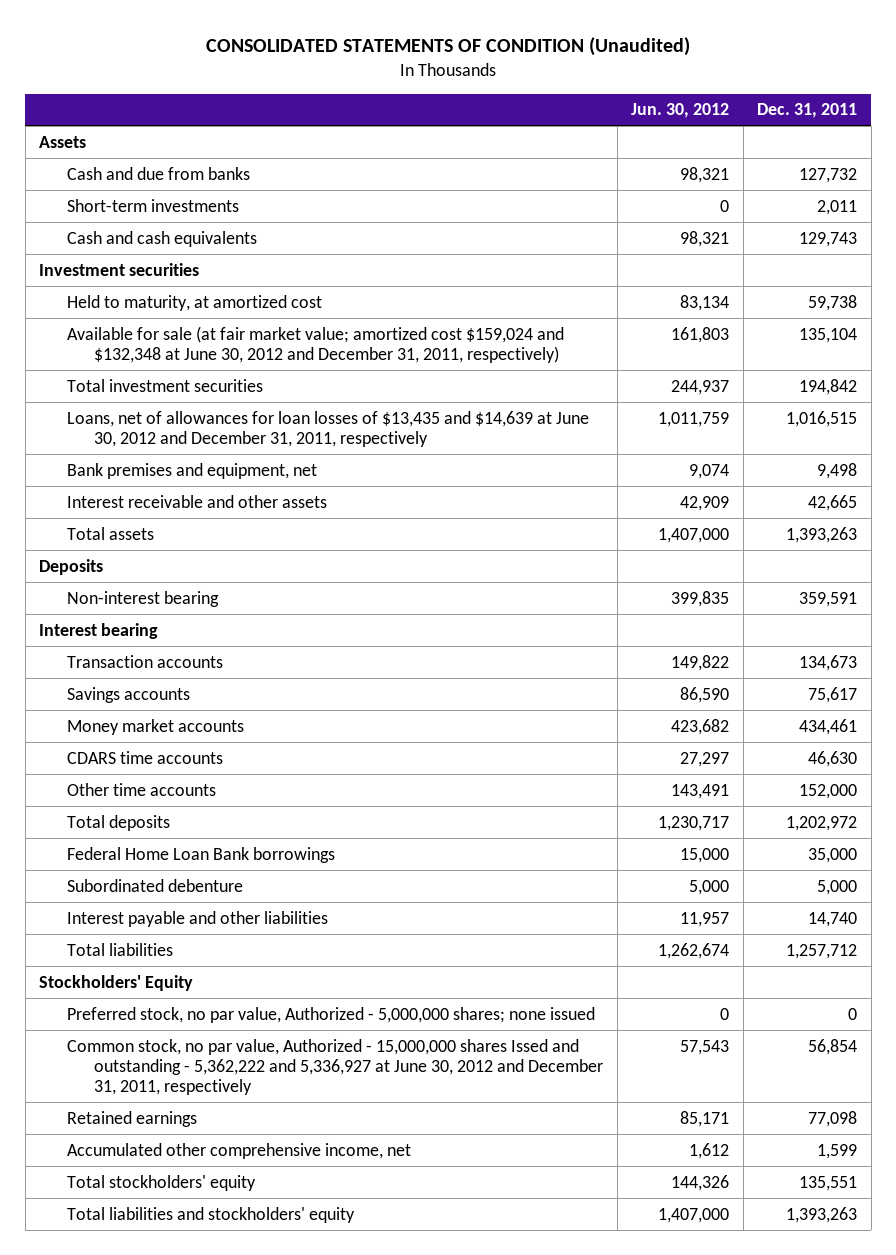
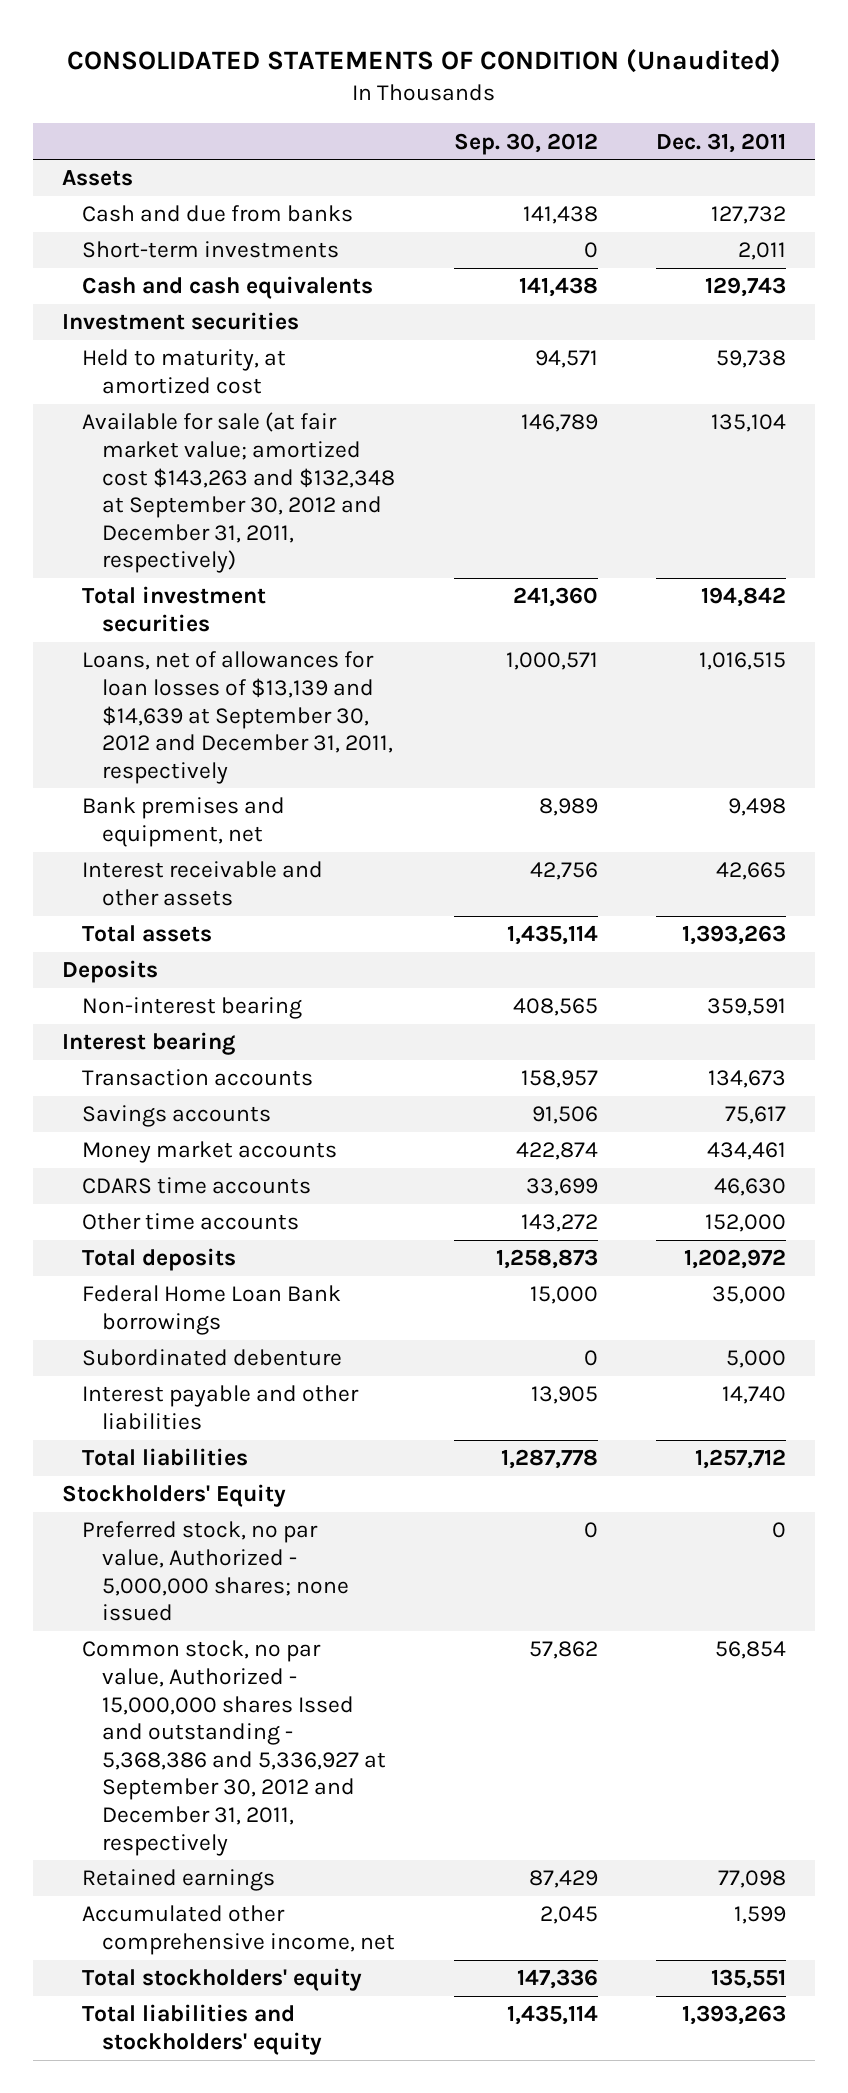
- | Jun. 30, 2012 | Dec. 31, 2011
+ | Sep. 30, 2012 | Dec. 31, 2011
- Available for sale (at fair market value; amortized cost $159,024 and $132,348 at June 30, 2012 and December 31, 2011, respectively) | 161,803 | 135,104
+ Available for sale (at fair market value; amortized cost $143,263 and $132,348 at September 30, 2012 and December 31, 2011, respectively) | 146,789 | 135,104
- Loans, net of allowances for loan losses of $13,435 and $14,639 at June 30, 2012 and December 31, 2011, respectively | 1,011,759 | 1,016,515
+ Loans, net of allowances for loan losses of $13,139 and $14,639 at September 30, 2012 and December 31, 2011, respectively | 1,000,571 | 1,016,515
- Common stock, no par value, Authorized - 15,000,000 shares Issed and outstanding - 5,362,222 and 5,336,927 at June 30, 2012 and December 31, 2011, respectively | 57,543 | 56,854
+ Common stock, no par value, Authorized - 15,000,000 shares Issed and outstanding - 5,368,386 and 5,336,927 at September 30, 2012 and December 31, 2011, respectively | 57,862 | 56,854

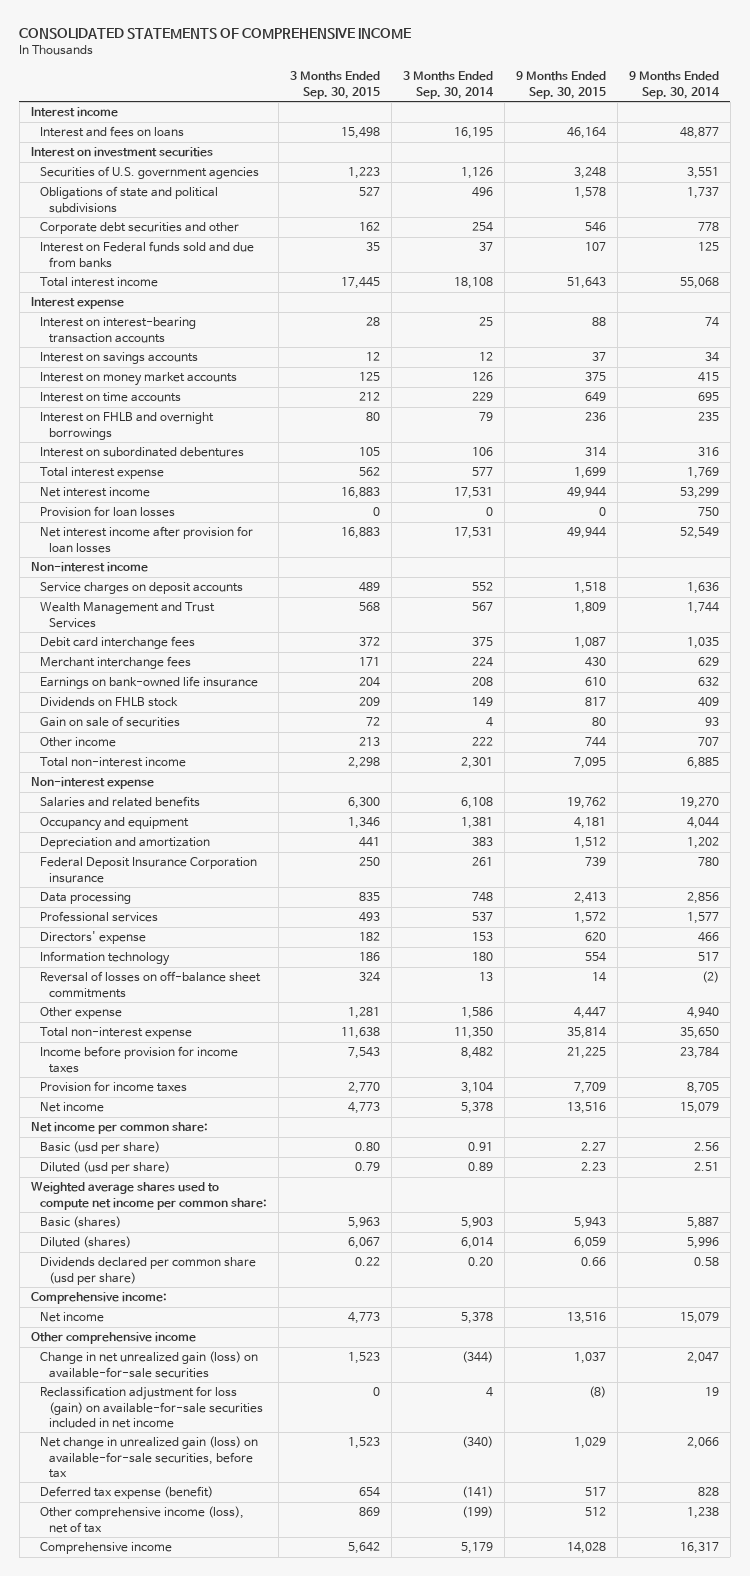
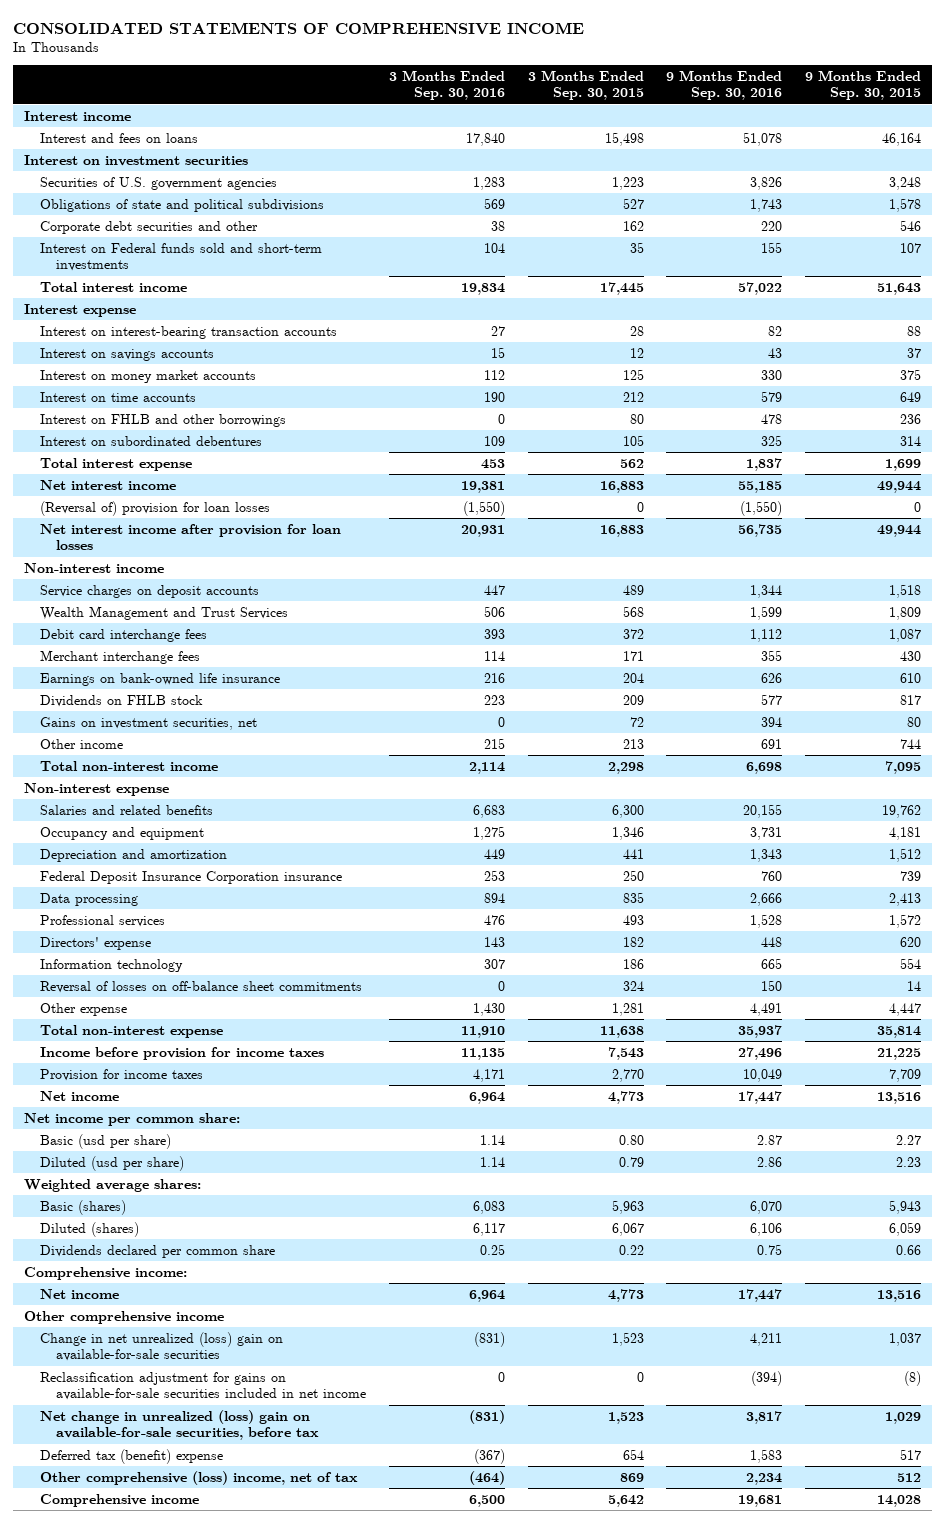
- | 3 Months Ended Sep. 30, 2015 | 3 Months Ended Sep. 30, 2014 | 9 Months Ended Sep. 30, 2015 | 9 Months Ended Sep. 30, 2014
+ | 3 Months Ended Sep. 30, 2016 | 3 Months Ended Sep. 30, 2015 | 9 Months Ended Sep. 30, 2016 | 9 Months Ended Sep. 30, 2015
- Interest on Federal funds sold and due from banks | 35 | 37 | 107 | 125
+ Interest on Federal funds sold and short-term investments | 104 | 35 | 155 | 107
- Interest on FHLB and overnight borrowings | 80 | 79 | 236 | 235
+ Interest on FHLB and other borrowings | 0 | 80 | 478 | 236
- Provision for loan losses | 0 | 0 | 0 | 750
+ (Reversal of) provision for loan losses | (1,550) | 0 | (1,550) | 0
- Gain on sale of securities | 72 | 4 | 80 | 93
+ Gains on investment securities, net | 0 | 72 | 394 | 80
- Weighted average shares used to compute net income per common share:
+ Weighted average shares:
- Dividends declared per common share (usd per share) | 0.22 | 0.20 | 0.66 | 0.58
+ Dividends declared per common share | 0.25 | 0.22 | 0.75 | 0.66
- Change in net unrealized gain (loss) on available-for-sale securities | 1,523 | (344) | 1,037 | 2,047
- Reclassification adjustment for loss (gain) on available-for-sale securities included in net income | 0 | 4 | (8) | 19
- Net change in unrealized gain (loss) on available-for-sale securities, before tax | 1,523 | (340) | 1,029 | 2,066
- Deferred tax expense (benefit) | 654 | (141) | 517 | 828
- Other comprehensive income (loss), net of tax | 869 | (199) | 512 | 1,238
+ Change in net unrealized (loss) gain on available-for-sale securities | (831) | 1,523 | 4,211 | 1,037
+ Reclassification adjustment for gains on available-for-sale securities included in net income | 0 | 0 | (394) | (8)
+ Net change in unrealized (loss) gain on available-for-sale securities, before tax | (831) | 1,523 | 3,817 | 1,029
+ Deferred tax (benefit) expense | (367) | 654 | 1,583 | 517
+ Other comprehensive (loss) income, net of tax | (464) | 869 | 2,234 | 512

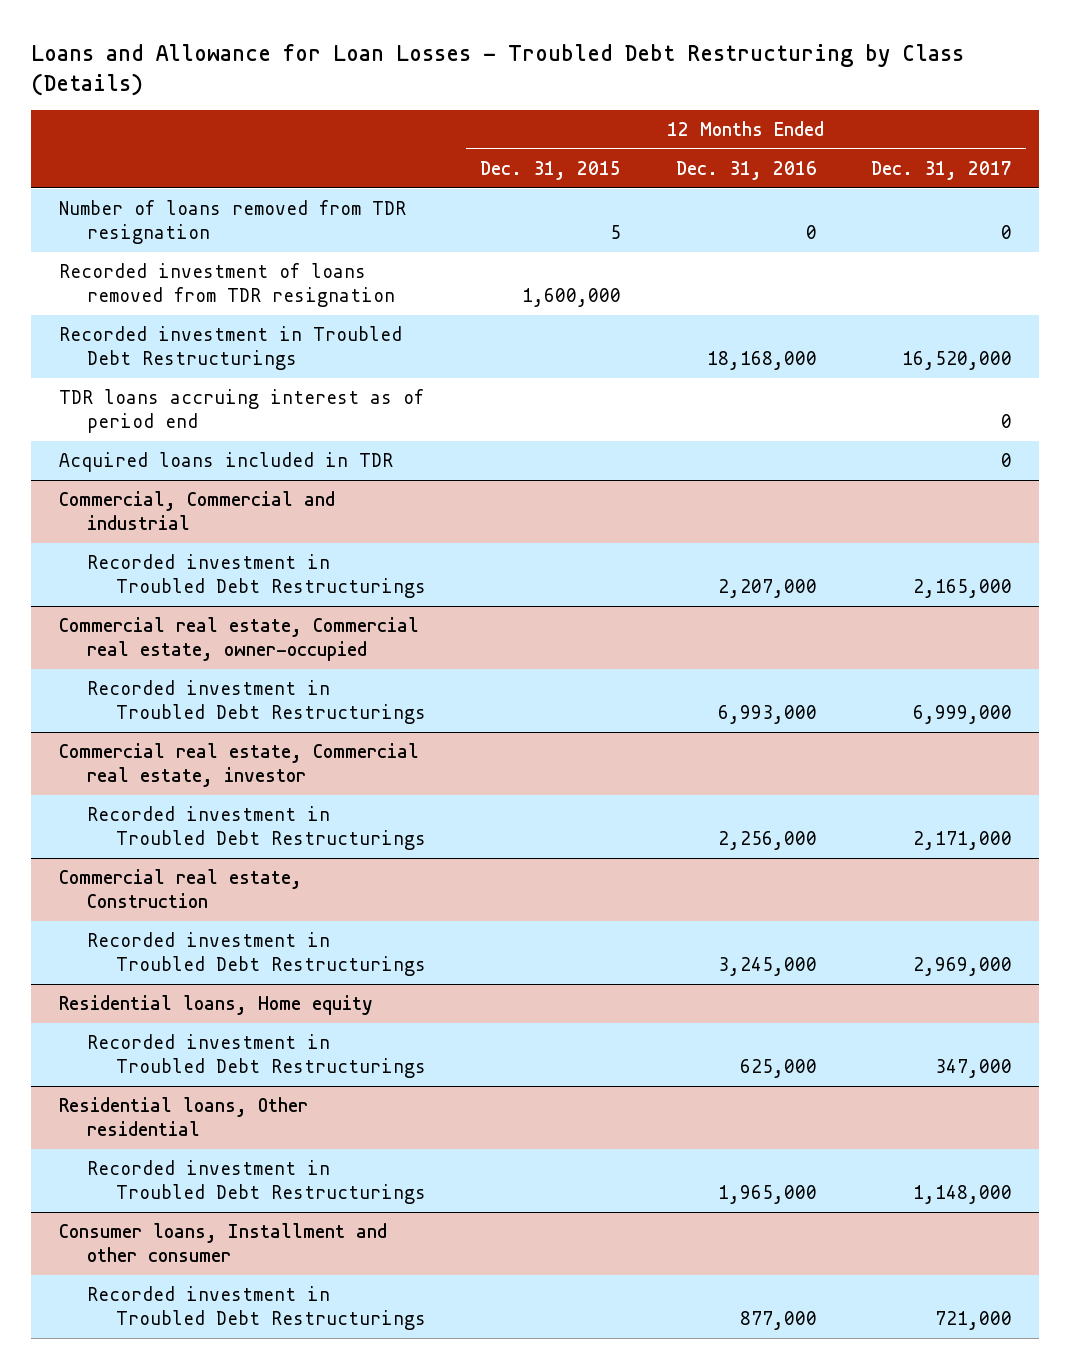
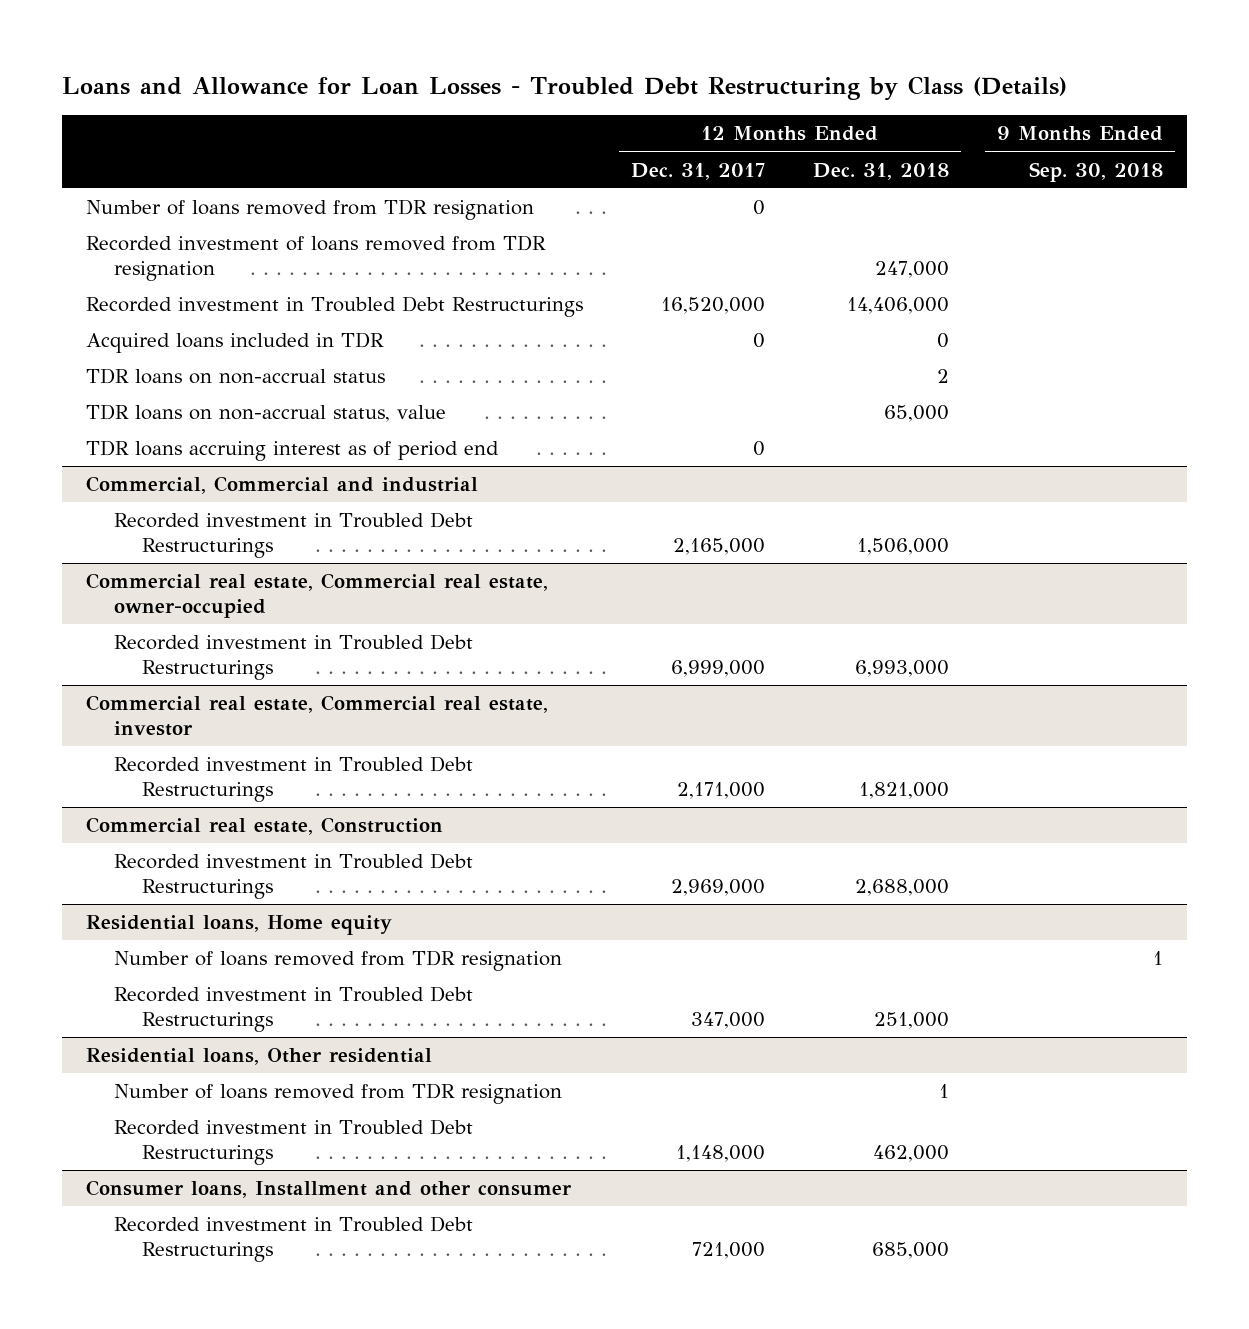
- | 12 Months Ended Dec. 31, 2015 | 12 Months Ended Dec. 31, 2016 | 12 Months Ended Dec. 31, 2017
+ | 12 Months Ended Dec. 31, 2017 | 12 Months Ended Dec. 31, 2018 | 9 Months Ended Sep. 30, 2018
+ TDR loans on non-accrual status | | 2 |
+ TDR loans on non-accrual status, value | | 65,000 |
moved down: TDR loans accruing interest as of period end | 0 | |
@ Residential loans, Home equity
+ Number of loans removed from TDR resignation | | | 1
@ Residential loans, Other residential
+ Number of loans removed from TDR resignation | | 1 |

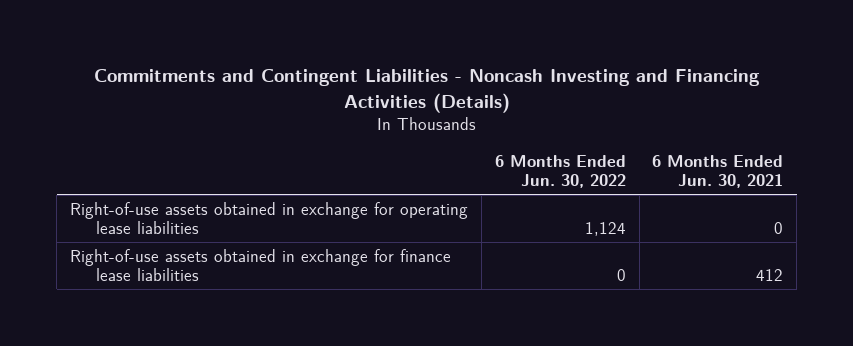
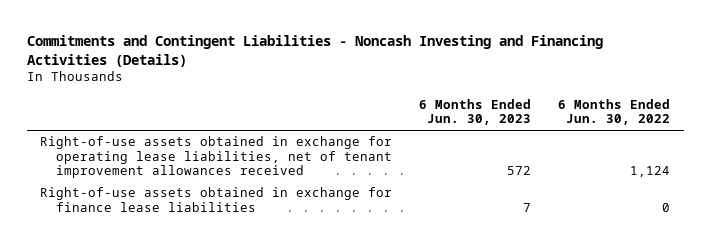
- | 6 Months Ended Jun. 30, 2022 | 6 Months Ended Jun. 30, 2021
+ | 6 Months Ended Jun. 30, 2023 | 6 Months Ended Jun. 30, 2022
- Right-of-use assets obtained in exchange for operating lease liabilities | 1,124 | 0
+ Right-of-use assets obtained in exchange for operating lease liabilities, net of tenant improvement allowances received | 572 | 1,124

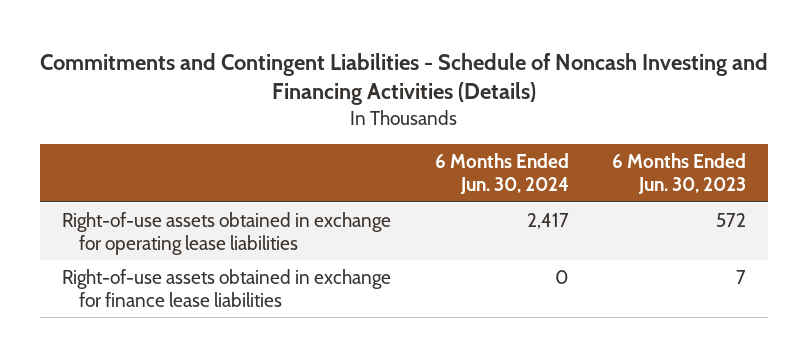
- Commitments and Contingent Liabilities - Noncash Investing and Financing Activities (Details)
+ Commitments and Contingent Liabilities - Schedule of Noncash Investing and Financing Activities (Details)
- | 6 Months Ended Jun. 30, 2023 | 6 Months Ended Jun. 30, 2022
+ | 6 Months Ended Jun. 30, 2024 | 6 Months Ended Jun. 30, 2023
- Right-of-use assets obtained in exchange for operating lease liabilities, net of tenant improvement allowances received | 572 | 1,124
+ Right-of-use assets obtained in exchange for operating lease liabilities | 2,417 | 572

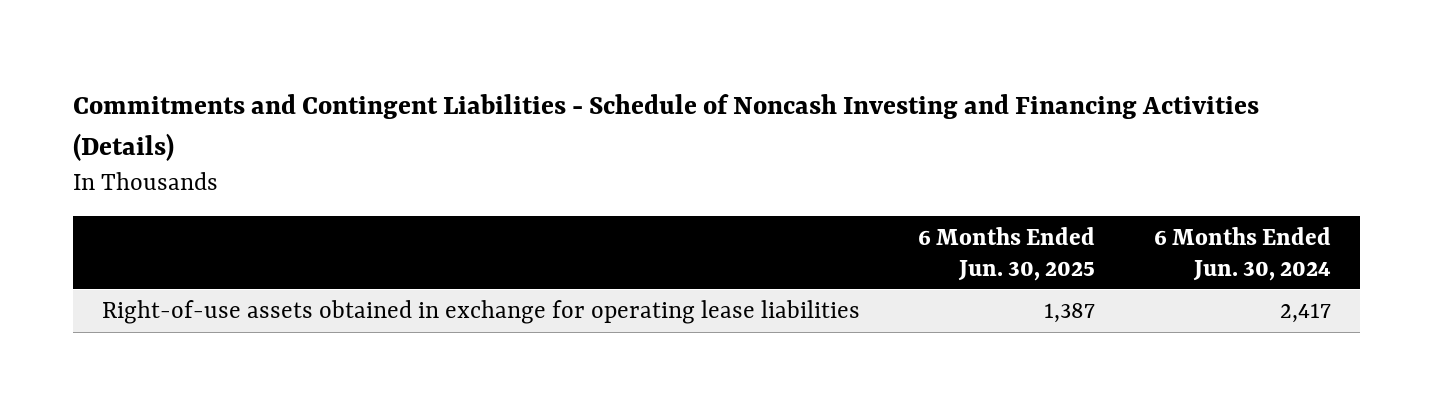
- | 6 Months Ended Jun. 30, 2024 | 6 Months Ended Jun. 30, 2023
+ | 6 Months Ended Jun. 30, 2025 | 6 Months Ended Jun. 30, 2024
- Right-of-use assets obtained in exchange for finance lease liabilities | 0 | 7

